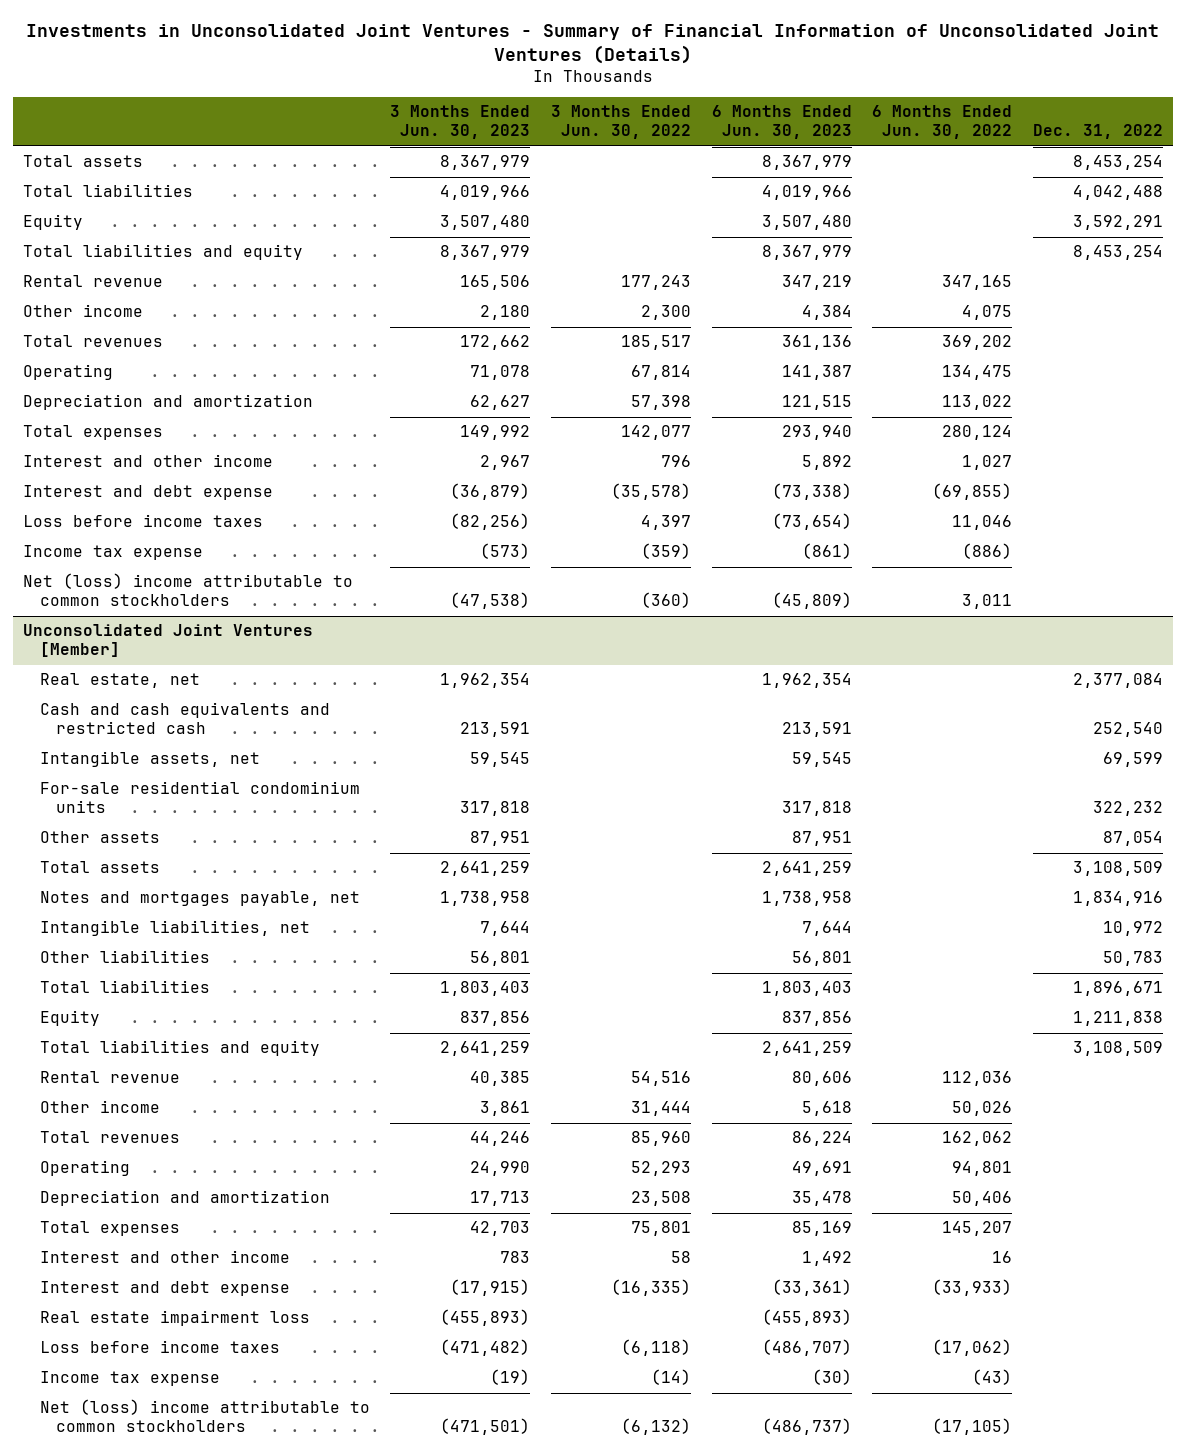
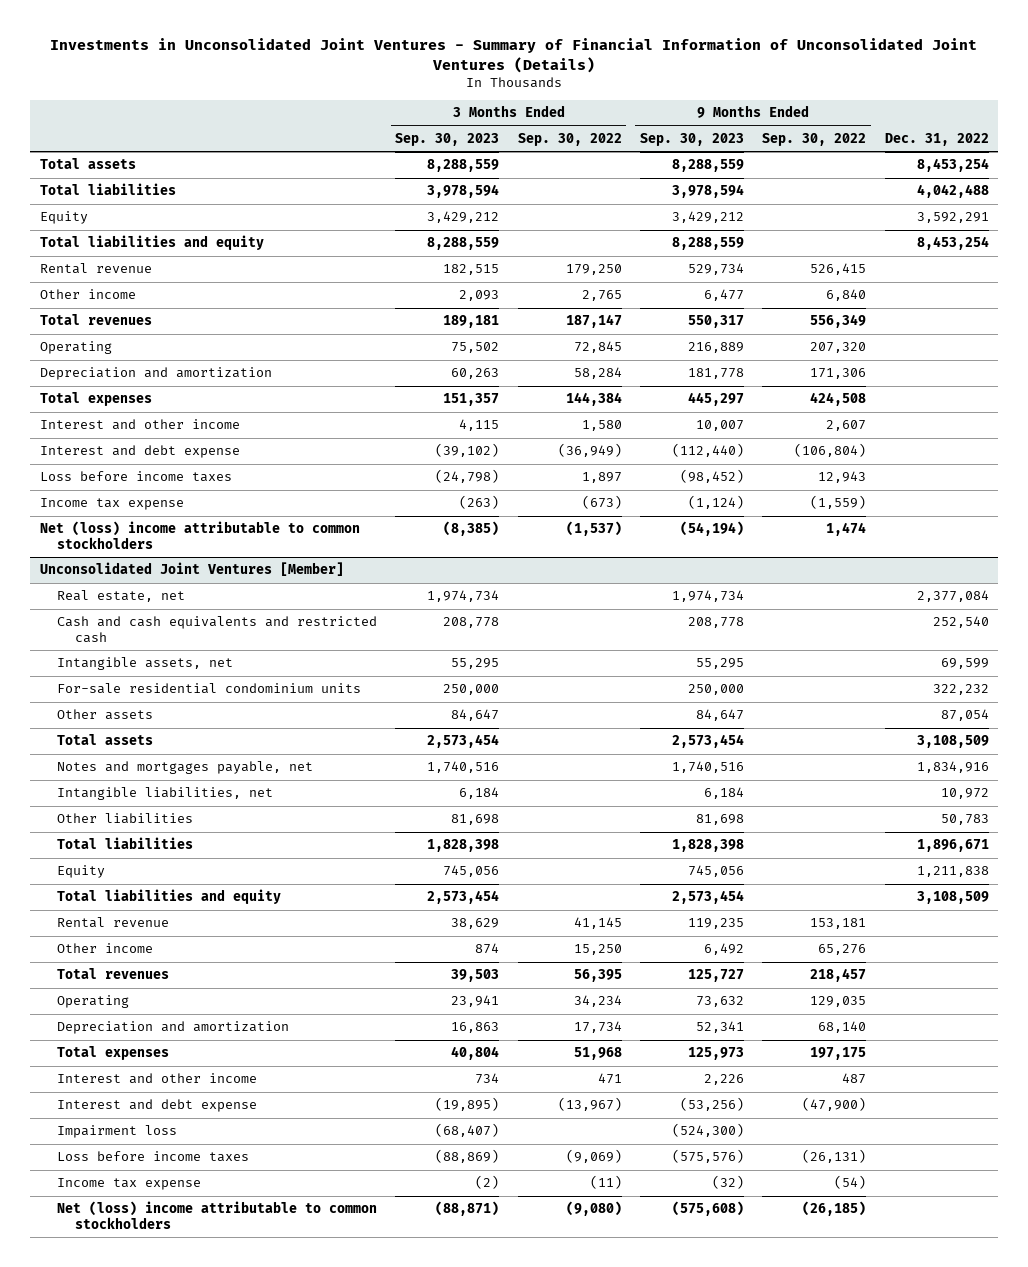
- | 3 Months Ended Jun. 30, 2023 | 3 Months Ended Jun. 30, 2022 | 6 Months Ended Jun. 30, 2023 | 6 Months Ended Jun. 30, 2022 | Dec. 31, 2022
+ | 3 Months Ended Sep. 30, 2023 | 3 Months Ended Sep. 30, 2022 | 9 Months Ended Sep. 30, 2023 | 9 Months Ended Sep. 30, 2022 | Dec. 31, 2022
@ Unconsolidated Joint Ventures [Member]
- Real estate impairment loss | (455,893) | | (455,893) | |
+ Impairment loss | (68,407) | | (524,300) | |

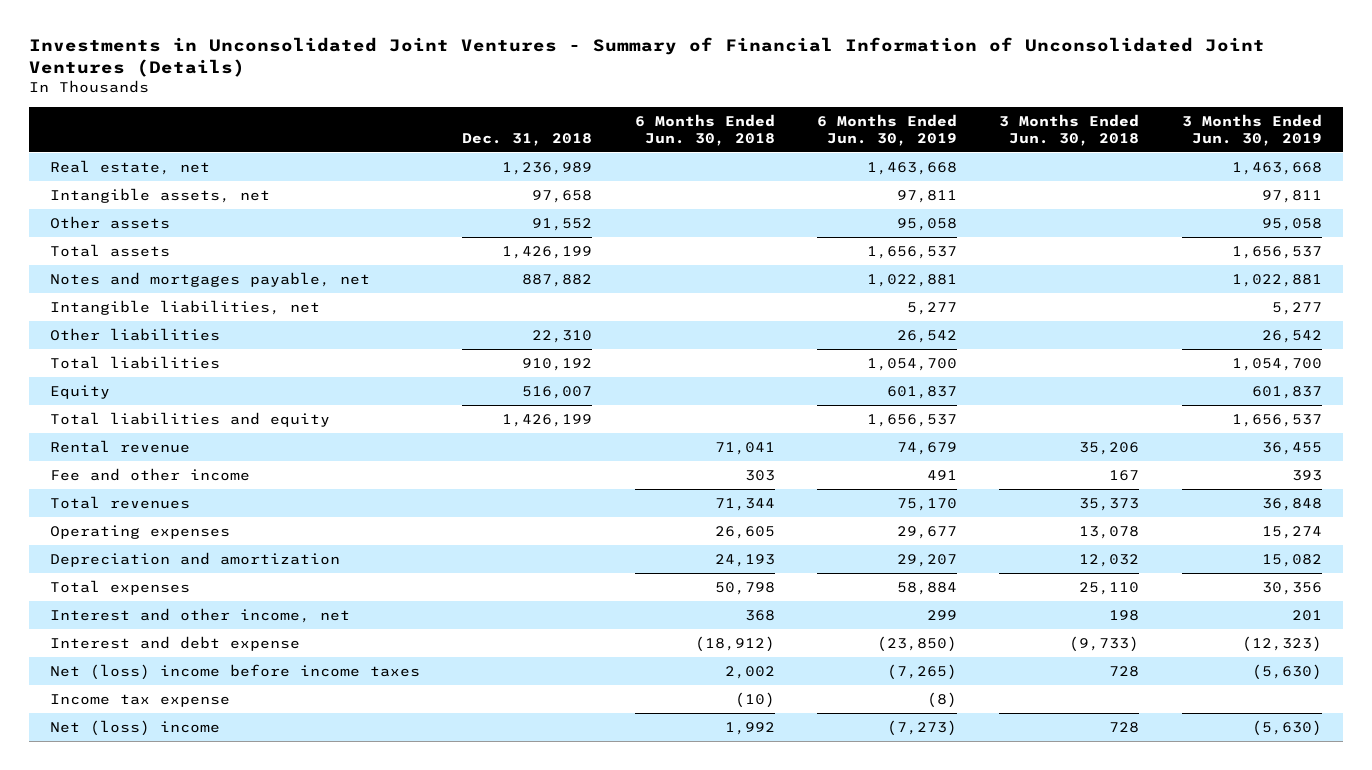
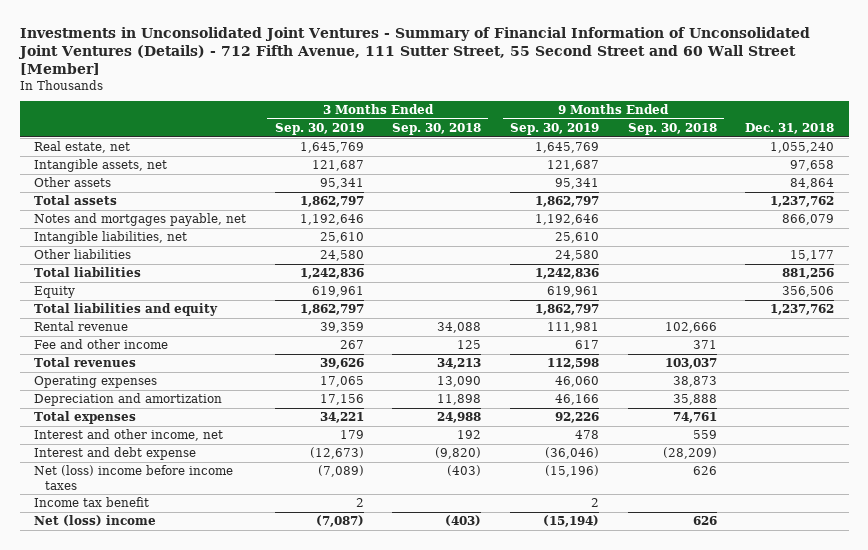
- Investments in Unconsolidated Joint Ventures - Summary of Financial Information of Unconsolidated Joint Ventures (Details)
+ Investments in Unconsolidated Joint Ventures - Summary of Financial Information of Unconsolidated Joint Ventures (Details) - 712 Fifth Avenue, 111 Sutter Street, 55 Second Street and 60 Wall Street [Member]
- | Dec. 31, 2018 | 6 Months Ended Jun. 30, 2018 | 6 Months Ended Jun. 30, 2019 | 3 Months Ended Jun. 30, 2018 | 3 Months Ended Jun. 30, 2019
+ | 3 Months Ended Sep. 30, 2019 | 3 Months Ended Sep. 30, 2018 | 9 Months Ended Sep. 30, 2019 | 9 Months Ended Sep. 30, 2018 | Dec. 31, 2018
- Real estate, net | 1,236,989 | | 1,463,668 | | 1,463,668
+ Real estate, net | 1,645,769 | | 1,645,769 | | 1,055,240
- Other assets | 91,552 | | 95,058 | | 95,058
- Total assets | 1,426,199 | | 1,656,537 | | 1,656,537
- Notes and mortgages payable, net | 887,882 | | 1,022,881 | | 1,022,881
+ Other assets | 95,341 | | 95,341 | | 84,864
+ Total assets | 1,862,797 | | 1,862,797 | | 1,237,762
+ Notes and mortgages payable, net | 1,192,646 | | 1,192,646 | | 866,079
- Other liabilities | 22,310 | | 26,542 | | 26,542
- Total liabilities | 910,192 | | 1,054,700 | | 1,054,700
- Equity | 516,007 | | 601,837 | | 601,837
- Total liabilities and equity | 1,426,199 | | 1,656,537 | | 1,656,537
+ Other liabilities | 24,580 | | 24,580 | | 15,177
+ Total liabilities | 1,242,836 | | 1,242,836 | | 881,256
+ Equity | 619,961 | | 619,961 | | 356,506
+ Total liabilities and equity | 1,862,797 | | 1,862,797 | | 1,237,762
- Income tax expense | | (10) | (8) | |
+ Income tax benefit | 2 | | 2 | |

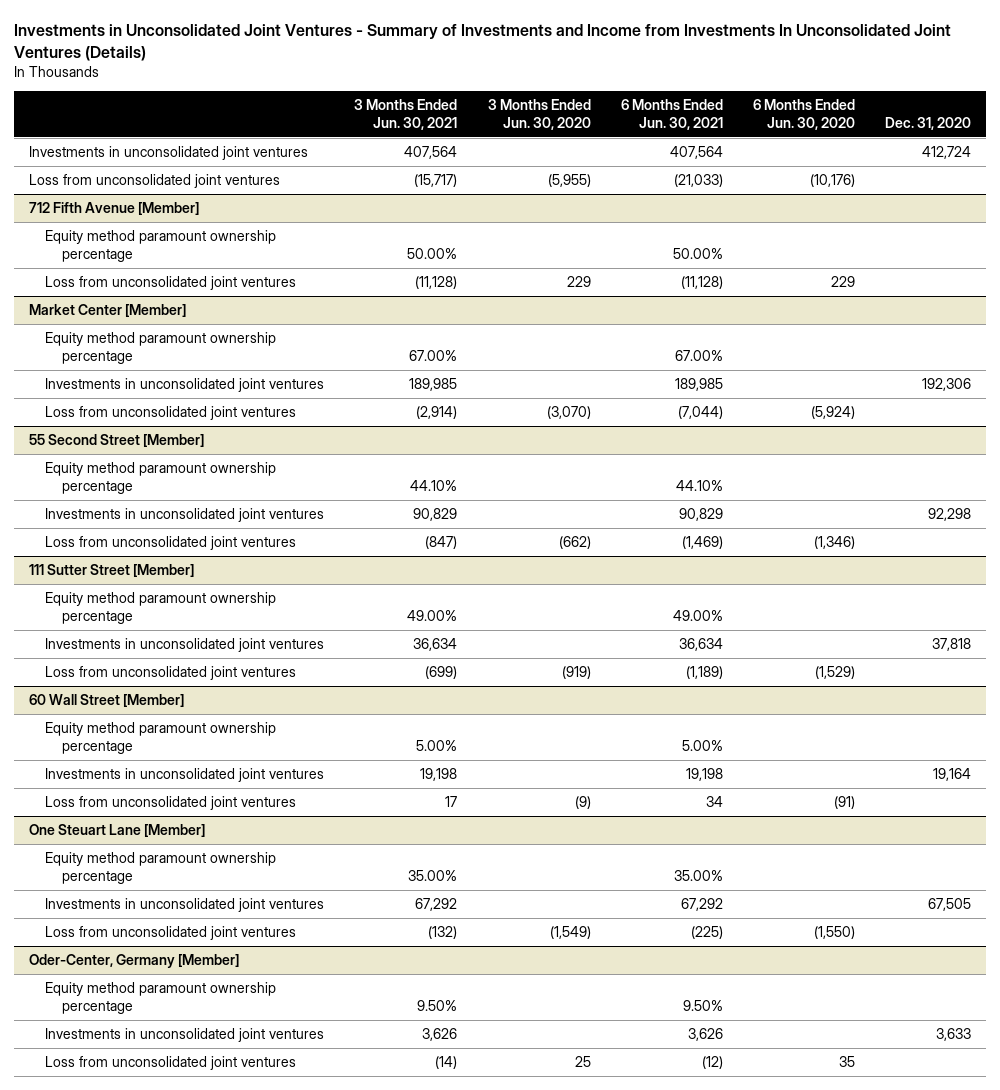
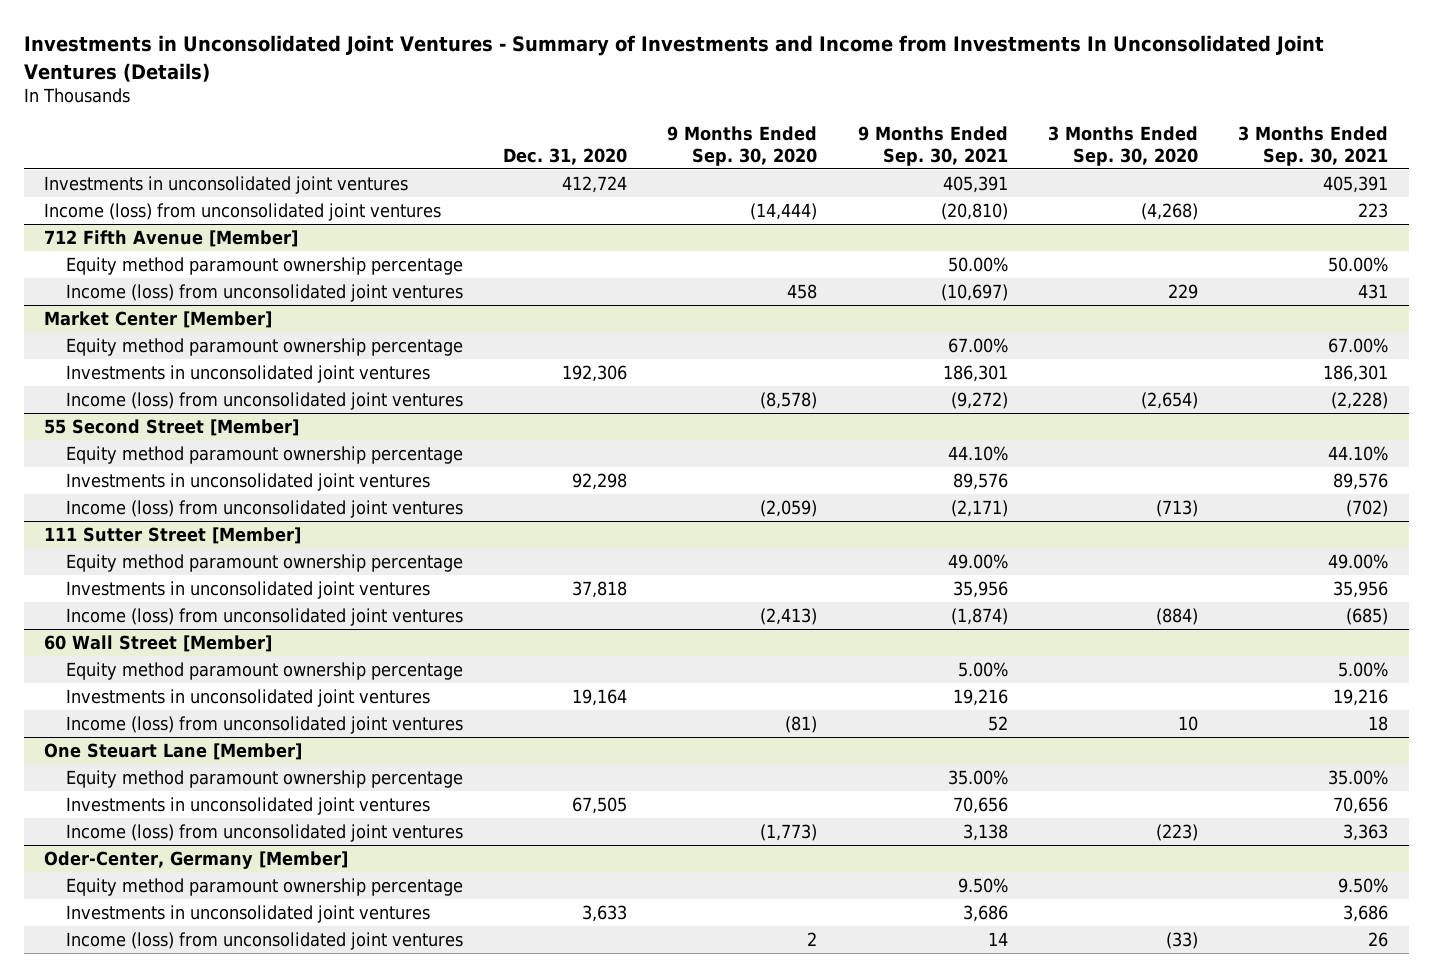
- | 3 Months Ended Jun. 30, 2021 | 3 Months Ended Jun. 30, 2020 | 6 Months Ended Jun. 30, 2021 | 6 Months Ended Jun. 30, 2020 | Dec. 31, 2020
+ | Dec. 31, 2020 | 9 Months Ended Sep. 30, 2020 | 9 Months Ended Sep. 30, 2021 | 3 Months Ended Sep. 30, 2020 | 3 Months Ended Sep. 30, 2021
- Loss from unconsolidated joint ventures | (15,717) | (5,955) | (21,033) | (10,176) |
+ Income (loss) from unconsolidated joint ventures | | (14,444) | (20,810) | (4,268) | 223
@ 712 Fifth Avenue [Member]
- Loss from unconsolidated joint ventures | (11,128) | 229 | (11,128) | 229 |
+ Income (loss) from unconsolidated joint ventures | | 458 | (10,697) | 229 | 431
@ Market Center [Member]
- Loss from unconsolidated joint ventures | (2,914) | (3,070) | (7,044) | (5,924) |
+ Income (loss) from unconsolidated joint ventures | | (8,578) | (9,272) | (2,654) | (2,228)
@ 55 Second Street [Member]
- Loss from unconsolidated joint ventures | (847) | (662) | (1,469) | (1,346) |
+ Income (loss) from unconsolidated joint ventures | | (2,059) | (2,171) | (713) | (702)
@ 111 Sutter Street [Member]
- Loss from unconsolidated joint ventures | (699) | (919) | (1,189) | (1,529) |
+ Income (loss) from unconsolidated joint ventures | | (2,413) | (1,874) | (884) | (685)
@ 60 Wall Street [Member]
- Loss from unconsolidated joint ventures | 17 | (9) | 34 | (91) |
+ Income (loss) from unconsolidated joint ventures | | (81) | 52 | 10 | 18
@ One Steuart Lane [Member]
- Loss from unconsolidated joint ventures | (132) | (1,549) | (225) | (1,550) |
+ Income (loss) from unconsolidated joint ventures | | (1,773) | 3,138 | (223) | 3,363
@ Oder-Center, Germany [Member]
- Loss from unconsolidated joint ventures | (14) | 25 | (12) | 35 |
+ Income (loss) from unconsolidated joint ventures | | 2 | 14 | (33) | 26

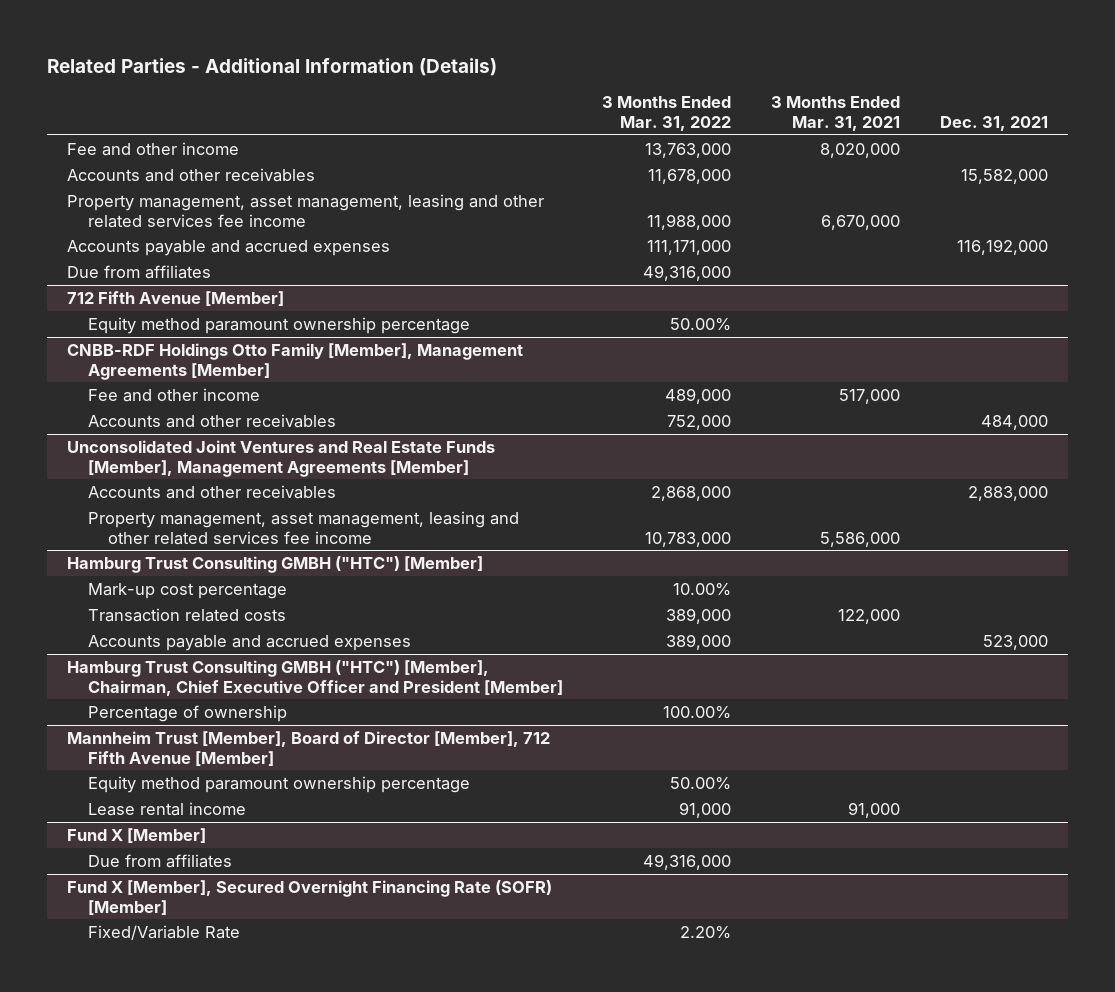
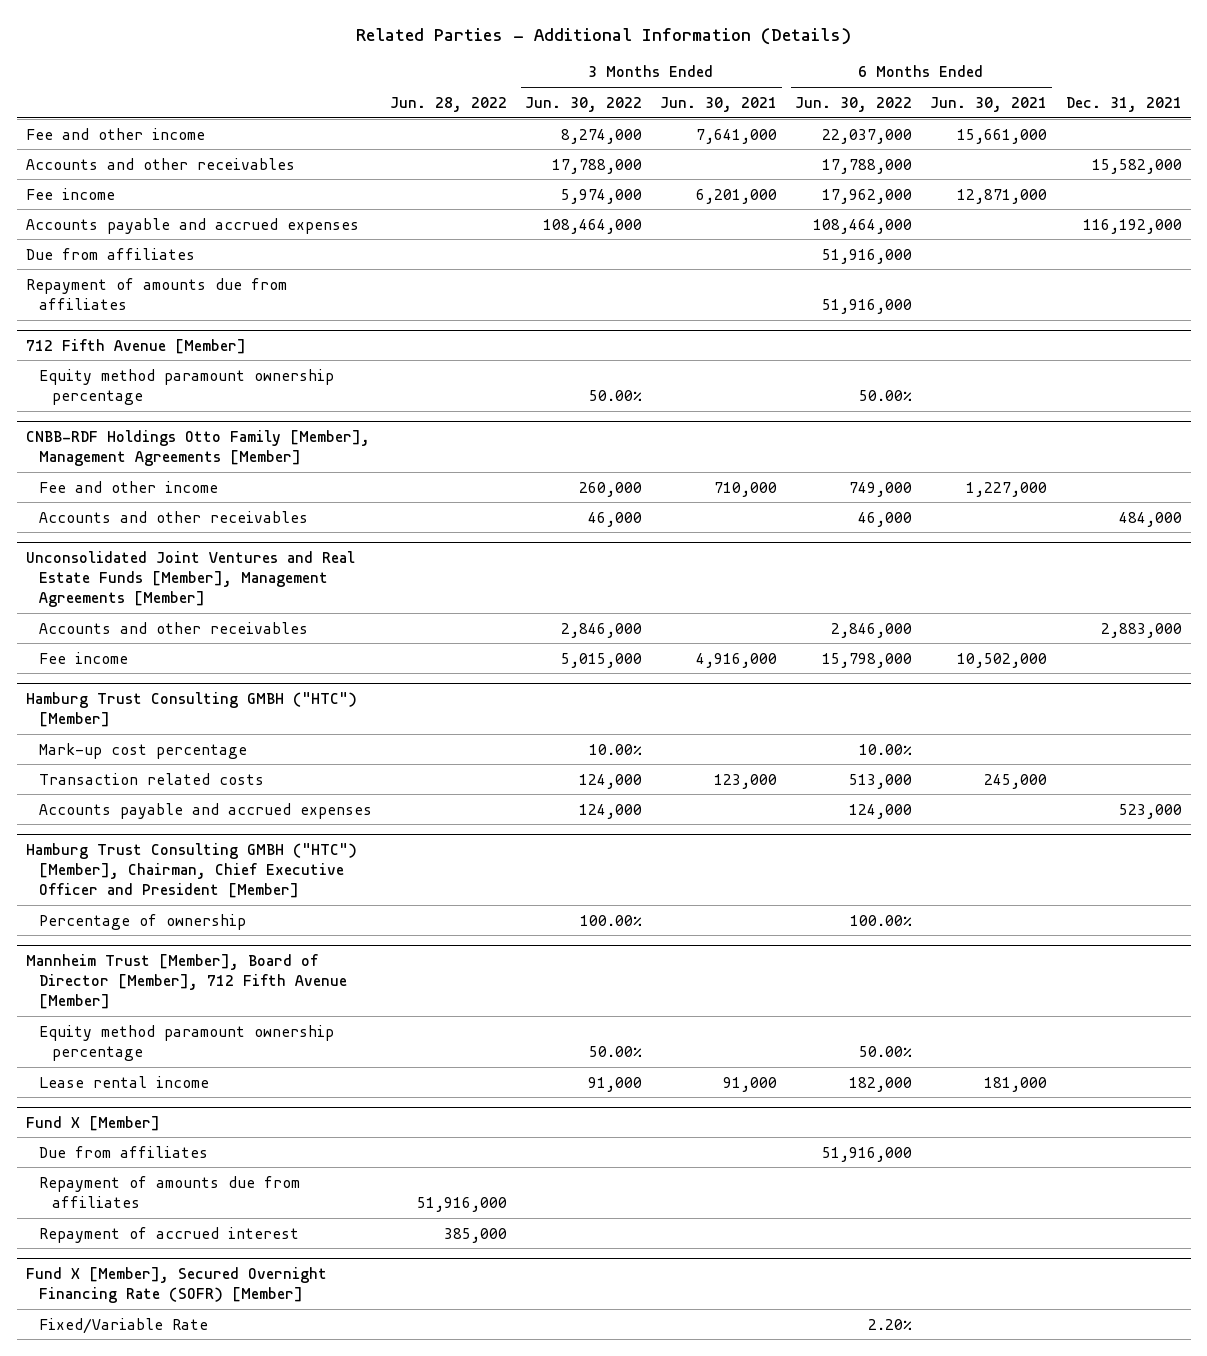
- | 3 Months Ended Mar. 31, 2022 | 3 Months Ended Mar. 31, 2021 | Dec. 31, 2021
+ | Jun. 28, 2022 | 3 Months Ended Jun. 30, 2022 | 3 Months Ended Jun. 30, 2021 | 6 Months Ended Jun. 30, 2022 | 6 Months Ended Jun. 30, 2021 | Dec. 31, 2021
- Property management, asset management, leasing and other related services fee income | 11,988,000 | 6,670,000 |
+ Fee income | | 5,974,000 | 6,201,000 | 17,962,000 | 12,871,000 |
+ Repayment of amounts due from affiliates | | | | 51,916,000 | |
@ Unconsolidated Joint Ventures and Real Estate Funds [Member], Management Agreements [Member]
- Property management, asset management, leasing and other related services fee income | 10,783,000 | 5,586,000 |
+ Fee income | | 5,015,000 | 4,916,000 | 15,798,000 | 10,502,000 |
@ Fund X [Member]
+ Repayment of amounts due from affiliates | 51,916,000 | | | | |
+ Repayment of accrued interest | 385,000 | | | | |

